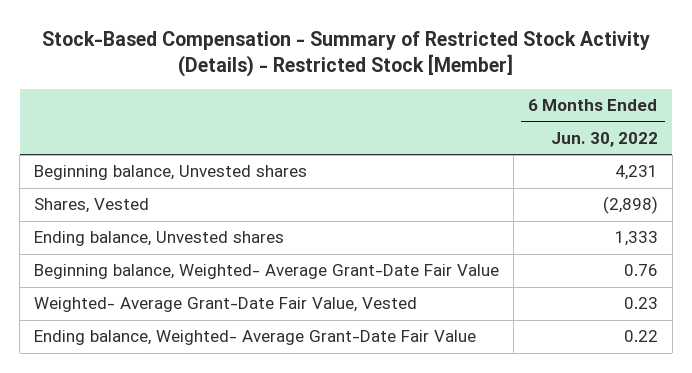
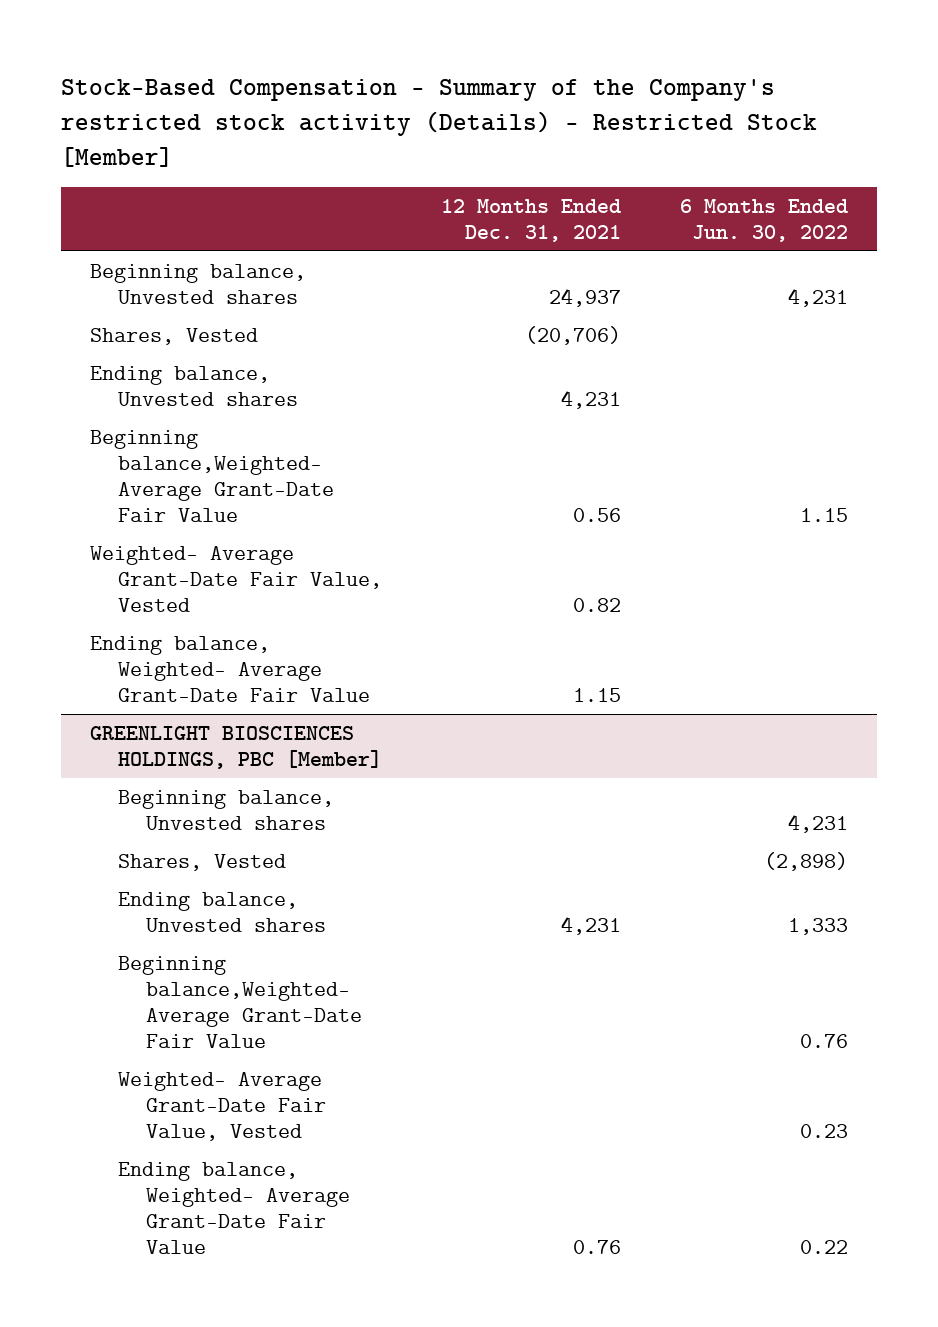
- Stock-Based Compensation - Summary of Restricted Stock Activity (Details) - Restricted Stock [Member]
+ Stock-Based Compensation - Summary of the Company's restricted stock activity (Details) - Restricted Stock [Member]
- | 6 Months Ended Jun. 30, 2022
+ | 12 Months Ended Dec. 31, 2021 | 6 Months Ended Jun. 30, 2022
+ Shares, Vested | (20,706) |
+ Ending balance, Unvested shares | 4,231 |
+ Beginning balance,Weighted- Average Grant-Date Fair Value | 0.56 | 1.15
+ Weighted- Average Grant-Date Fair Value, Vested | 0.82 |
+ Ending balance, Weighted- Average Grant-Date Fair Value | 1.15 |
+ GREENLIGHT BIOSCIENCES HOLDINGS, PBC [Member]
+ Beginning balance, Unvested shares | | 4,231
- Beginning balance, Weighted- Average Grant-Date Fair Value | 0.76
+ Beginning balance,Weighted- Average Grant-Date Fair Value | | 0.76

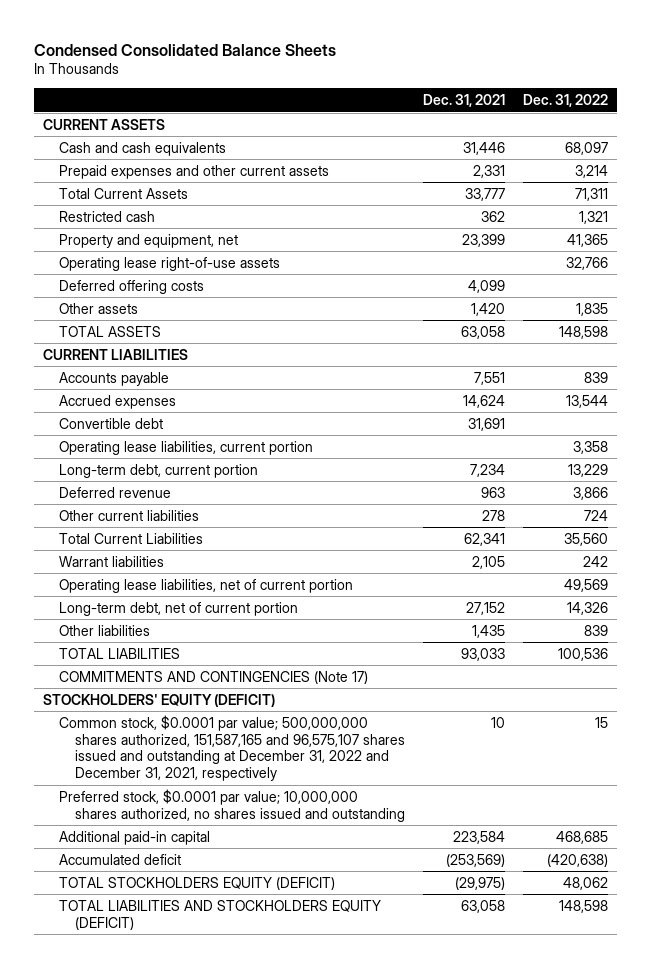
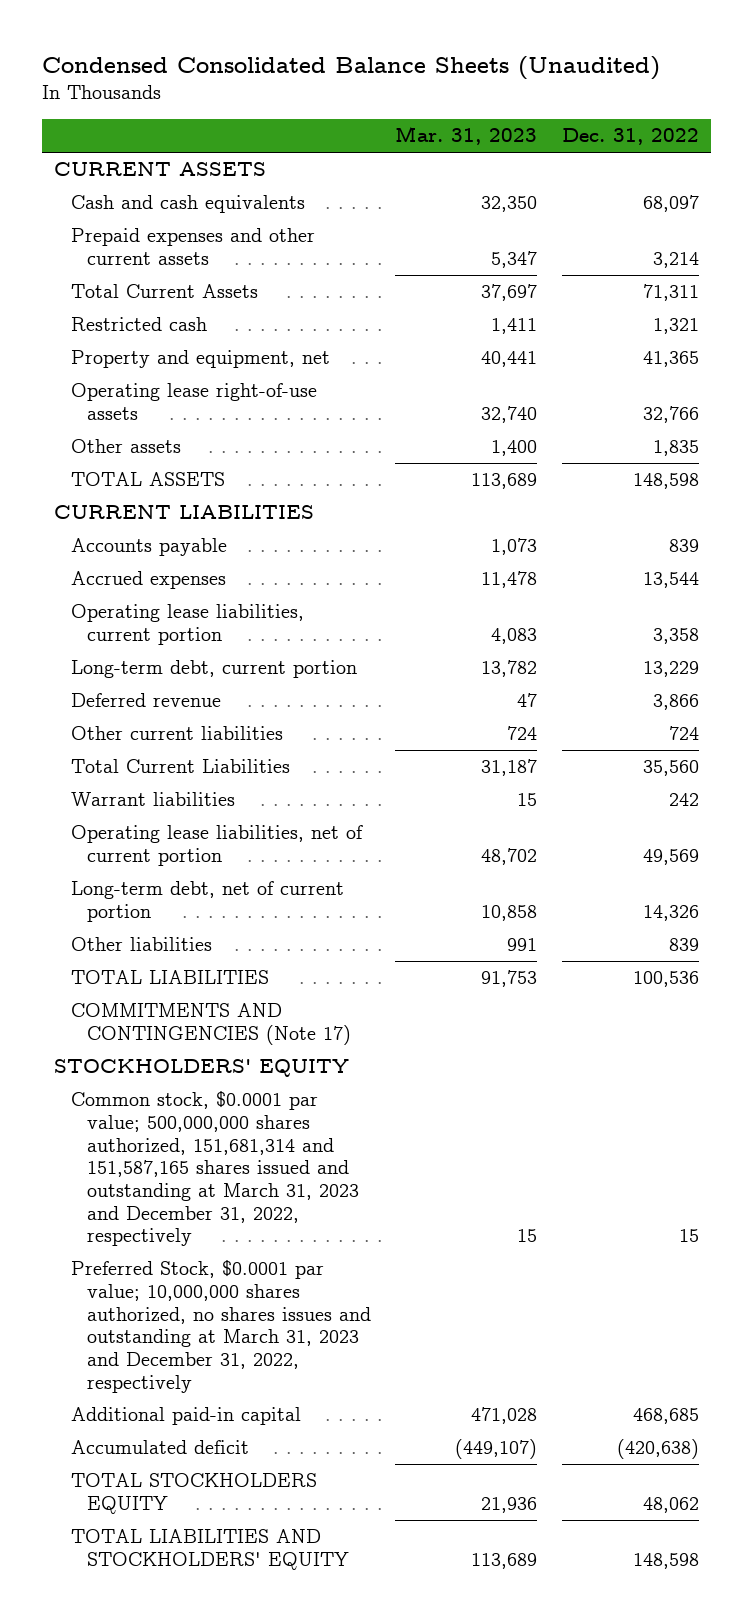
- Condensed Consolidated Balance Sheets
+ Condensed Consolidated Balance Sheets (Unaudited)
- | Dec. 31, 2021 | Dec. 31, 2022
+ | Mar. 31, 2023 | Dec. 31, 2022
- Deferred offering costs | 4,099 |
- Convertible debt | 31,691 |
- STOCKHOLDERS' EQUITY (DEFICIT)
- Common stock, $0.0001 par value; 500,000,000 shares authorized, 151,587,165 and 96,575,107 shares issued and outstanding at December 31, 2022 and December 31, 2021, respectively | 10 | 15
- Preferred stock, $0.0001 par value; 10,000,000 shares authorized, no shares issued and outstanding
+ STOCKHOLDERS' EQUITY
+ Common stock, $0.0001 par value; 500,000,000 shares authorized, 151,681,314 and 151,587,165 shares issued and outstanding at March 31, 2023 and December 31, 2022, respectively | 15 | 15
+ Preferred Stock, $0.0001 par value; 10,000,000 shares authorized, no shares issues and outstanding at March 31, 2023 and December 31, 2022, respectively
- TOTAL STOCKHOLDERS EQUITY (DEFICIT) | (29,975) | 48,062
- TOTAL LIABILITIES AND STOCKHOLDERS EQUITY (DEFICIT) | 63,058 | 148,598
+ TOTAL STOCKHOLDERS EQUITY | 21,936 | 48,062
+ TOTAL LIABILITIES AND STOCKHOLDERS' EQUITY | 113,689 | 148,598

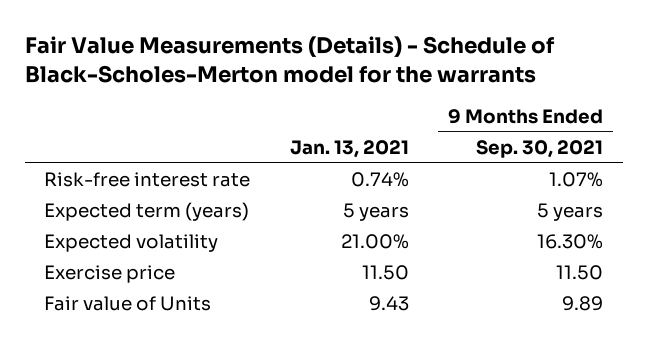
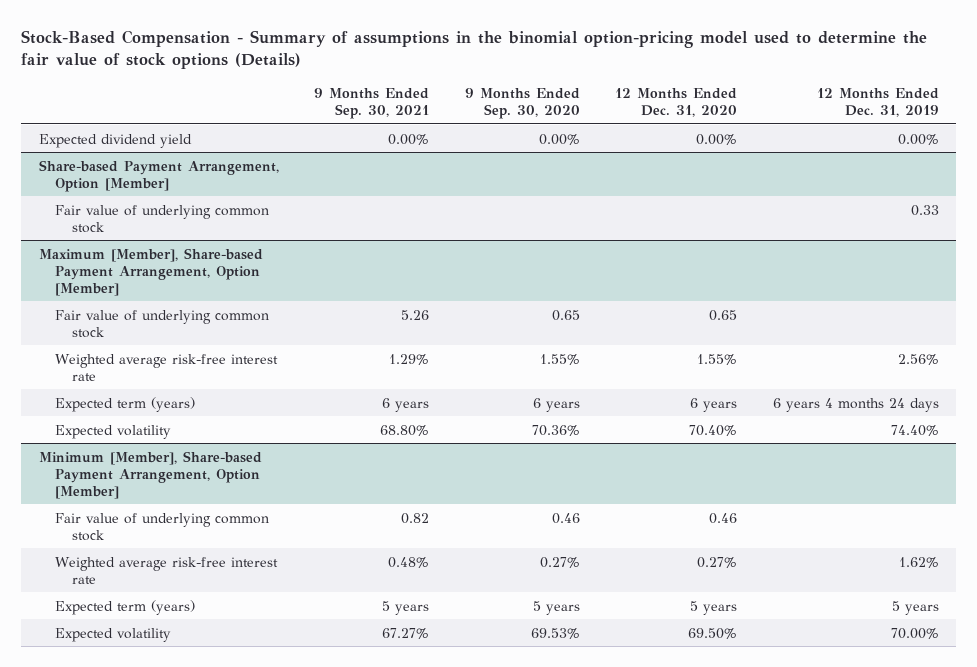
- Fair Value Measurements (Details) - Schedule of Black-Scholes-Merton model for the warrants
+ Stock-Based Compensation - Summary of assumptions in the binomial option-pricing model used to determine the fair value of stock options (Details)
- | Jan. 13, 2021 | 9 Months Ended Sep. 30, 2021
+ | 9 Months Ended Sep. 30, 2021 | 9 Months Ended Sep. 30, 2020 | 12 Months Ended Dec. 31, 2020 | 12 Months Ended Dec. 31, 2019
- Risk-free interest rate | 0.74% | 1.07%
+ Expected dividend yield | 0.00% | 0.00% | 0.00% | 0.00%
+ Share-based Payment Arrangement, Option [Member]
+ Fair value of underlying common stock | | | | 0.33
+ Maximum [Member], Share-based Payment Arrangement, Option [Member]
+ Fair value of underlying common stock | 5.26 | 0.65 | 0.65 |
+ Weighted average risk-free interest rate | 1.29% | 1.55% | 1.55% | 2.56%
+ Expected term (years) | 6 years | 6 years | 6 years | 6 years 4 months 24 days
+ Expected volatility | 68.80% | 70.36% | 70.40% | 74.40%
+ Minimum [Member], Share-based Payment Arrangement, Option [Member]
+ Fair value of underlying common stock | 0.82 | 0.46 | 0.46 |
+ Weighted average risk-free interest rate | 0.48% | 0.27% | 0.27% | 1.62%
- Expected volatility | 21.00% | 16.30%
- Exercise price | 11.50 | 11.50
- Fair value of Units | 9.43 | 9.89
+ Expected volatility | 67.27% | 69.53% | 69.50% | 70.00%

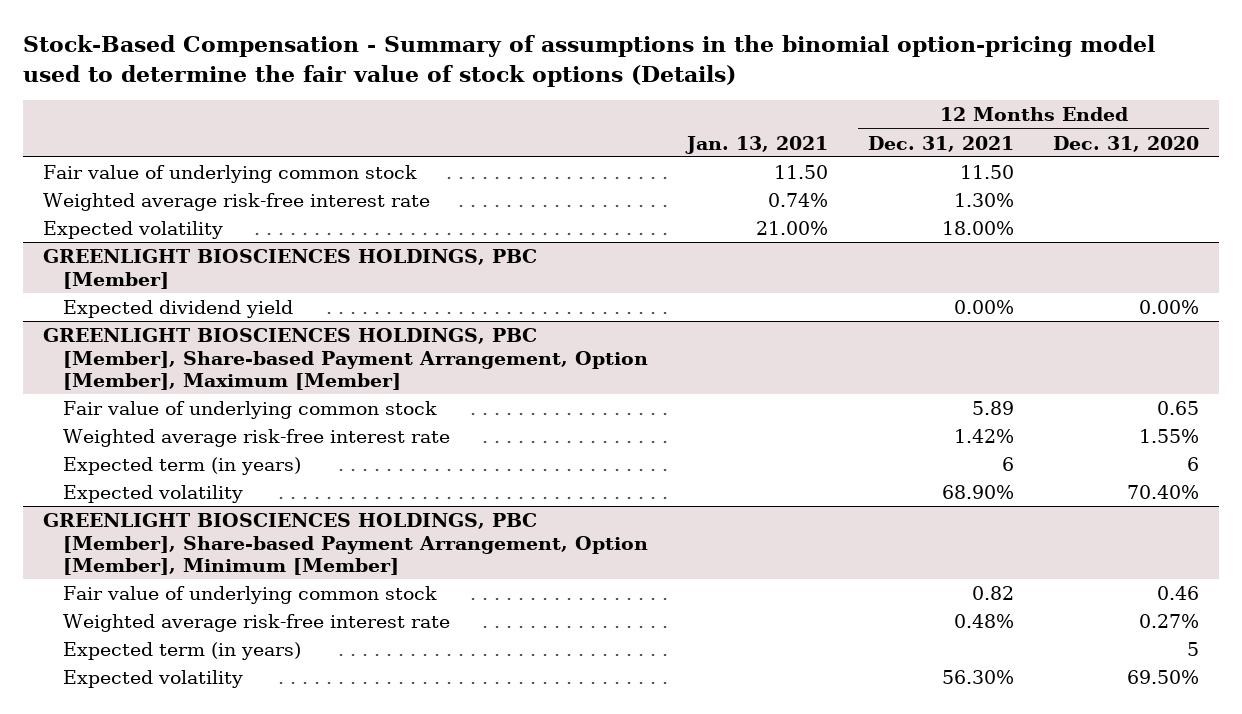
- | 9 Months Ended Sep. 30, 2021 | 9 Months Ended Sep. 30, 2020 | 12 Months Ended Dec. 31, 2020 | 12 Months Ended Dec. 31, 2019
+ | Jan. 13, 2021 | 12 Months Ended Dec. 31, 2021 | 12 Months Ended Dec. 31, 2020
- Expected dividend yield | 0.00% | 0.00% | 0.00% | 0.00%
- Share-based Payment Arrangement, Option [Member]
- Maximum [Member], Share-based Payment Arrangement, Option [Member]
+ Weighted average risk-free interest rate | 0.74% | 1.30% |
+ Expected volatility | 21.00% | 18.00% |
+ GREENLIGHT BIOSCIENCES HOLDINGS, PBC [Member]
+ Expected dividend yield | | 0.00% | 0.00%
+ GREENLIGHT BIOSCIENCES HOLDINGS, PBC [Member], Share-based Payment Arrangement, Option [Member], Maximum [Member]
- Expected term (years) | 6 years | 6 years | 6 years | 6 years 4 months 24 days
+ Expected term (in years) | | 6 | 6
- Minimum [Member], Share-based Payment Arrangement, Option [Member]
+ GREENLIGHT BIOSCIENCES HOLDINGS, PBC [Member], Share-based Payment Arrangement, Option [Member], Minimum [Member]
- Expected term (years) | 5 years | 5 years | 5 years | 5 years
+ Expected term (in years) | | | 5

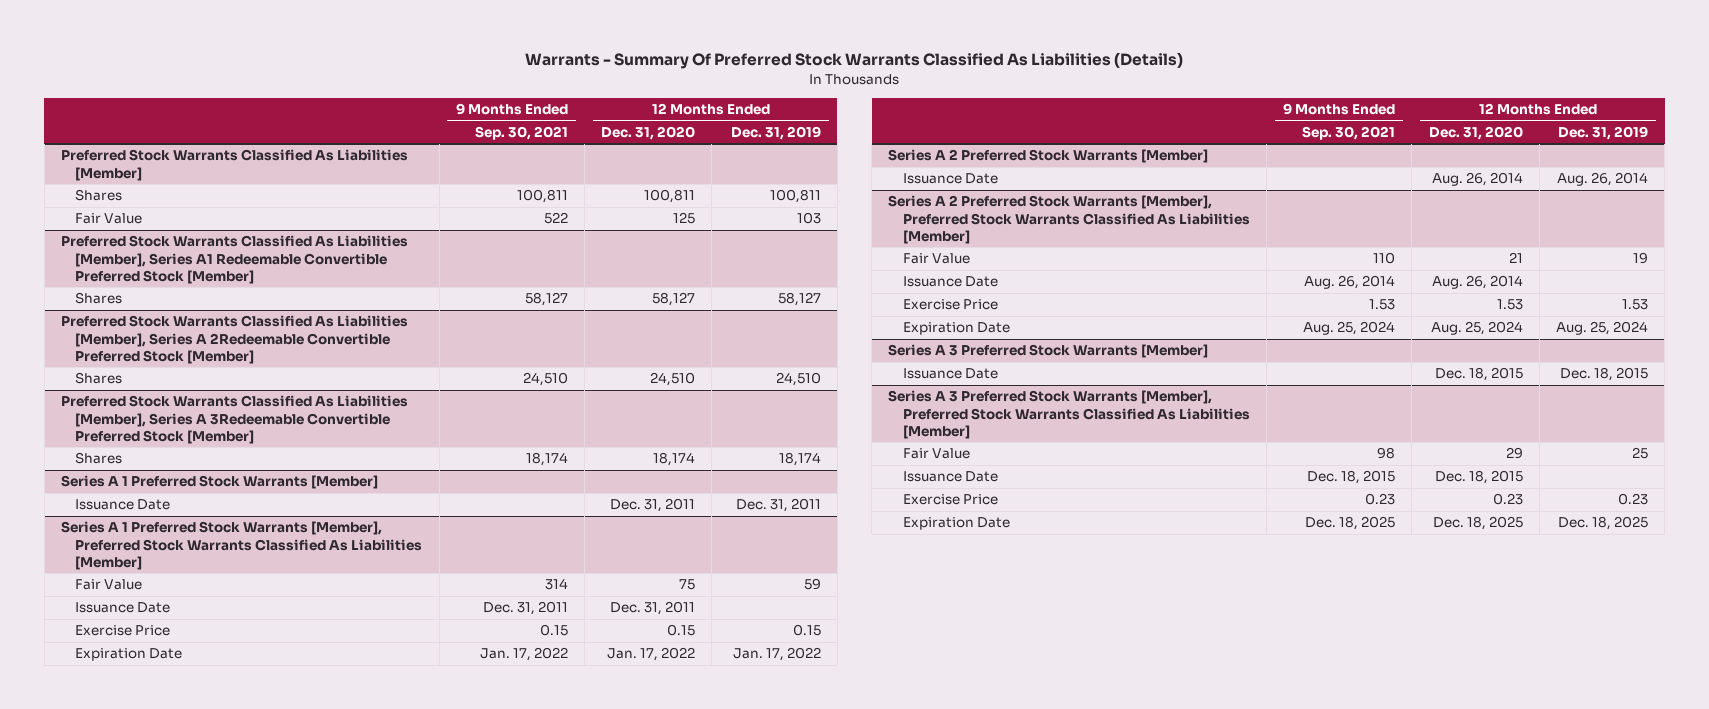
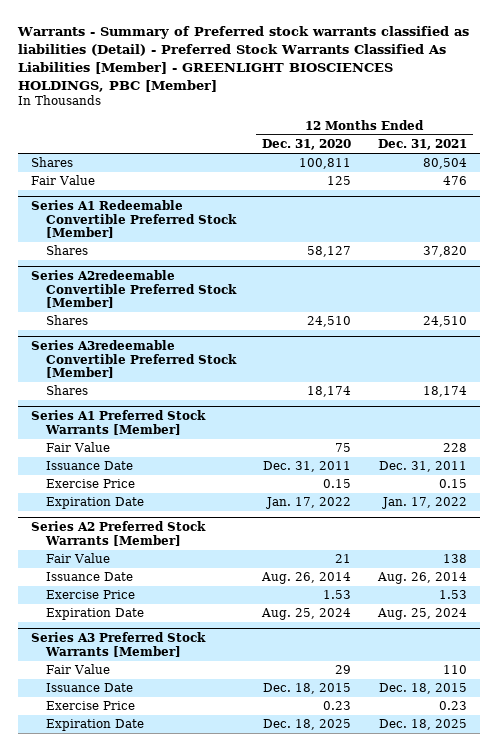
- Warrants - Summary Of Preferred Stock Warrants Classified As Liabilities (Details)
+ Warrants - Summary of Preferred stock warrants classified as liabilities (Detail) - Preferred Stock Warrants Classified As Liabilities [Member] - GREENLIGHT BIOSCIENCES HOLDINGS, PBC [Member]
- | 9 Months Ended Sep. 30, 2021 | 12 Months Ended Dec. 31, 2020 | 12 Months Ended Dec. 31, 2019
+ | 12 Months Ended Dec. 31, 2020 | 12 Months Ended Dec. 31, 2021
- Preferred Stock Warrants Classified As Liabilities [Member]
- Preferred Stock Warrants Classified As Liabilities [Member], Series A1 Redeemable Convertible Preferred Stock [Member]
+ Series A1 Redeemable Convertible Preferred Stock [Member]
- Preferred Stock Warrants Classified As Liabilities [Member], Series A 2Redeemable Convertible Preferred Stock [Member]
+ Series A2redeemable Convertible Preferred Stock [Member]
- Preferred Stock Warrants Classified As Liabilities [Member], Series A 3Redeemable Convertible Preferred Stock [Member]
+ Series A3redeemable Convertible Preferred Stock [Member]
- Series A 1 Preferred Stock Warrants [Member]
- Issuance Date | | Dec. 31, 2011 | Dec. 31, 2011
- Series A 1 Preferred Stock Warrants [Member], Preferred Stock Warrants Classified As Liabilities [Member]
+ Series A1 Preferred Stock Warrants [Member]
- Series A 2 Preferred Stock Warrants [Member]
- Issuance Date | | Aug. 26, 2014 | Aug. 26, 2014
- Series A 2 Preferred Stock Warrants [Member], Preferred Stock Warrants Classified As Liabilities [Member]
+ Series A2 Preferred Stock Warrants [Member]
- Series A 3 Preferred Stock Warrants [Member]
- Issuance Date | | Dec. 18, 2015 | Dec. 18, 2015
- Series A 3 Preferred Stock Warrants [Member], Preferred Stock Warrants Classified As Liabilities [Member]
+ Series A3 Preferred Stock Warrants [Member]

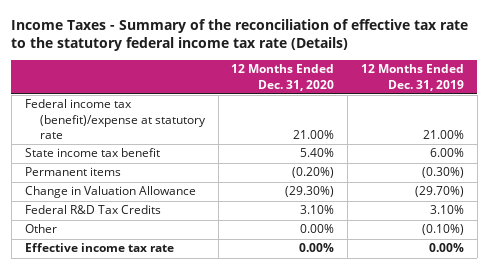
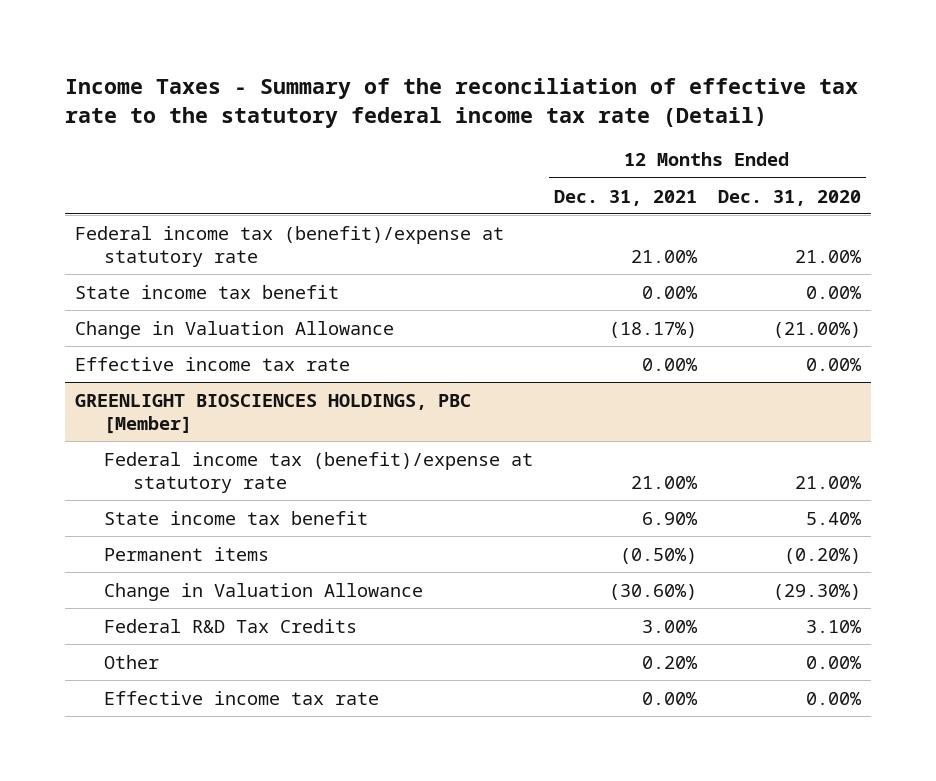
- Income Taxes - Summary of the reconciliation of effective tax rate to the statutory federal income tax rate (Details)
+ Income Taxes - Summary of the reconciliation of effective tax rate to the statutory federal income tax rate (Detail)
- | 12 Months Ended Dec. 31, 2020 | 12 Months Ended Dec. 31, 2019
+ | 12 Months Ended Dec. 31, 2021 | 12 Months Ended Dec. 31, 2020
+ State income tax benefit | 0.00% | 0.00%
+ Change in Valuation Allowance | (18.17%) | (21.00%)
+ Effective income tax rate | 0.00% | 0.00%
+ GREENLIGHT BIOSCIENCES HOLDINGS, PBC [Member]
+ Federal income tax (benefit)/expense at statutory rate | 21.00% | 21.00%

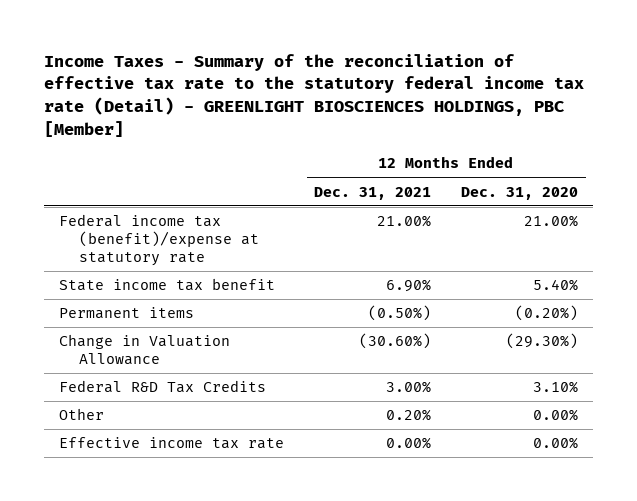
- Income Taxes - Summary of the reconciliation of effective tax rate to the statutory federal income tax rate (Detail)
+ Income Taxes - Summary of the reconciliation of effective tax rate to the statutory federal income tax rate (Detail) - GREENLIGHT BIOSCIENCES HOLDINGS, PBC [Member]
- State income tax benefit | 0.00% | 0.00%
- Change in Valuation Allowance | (18.17%) | (21.00%)
- Effective income tax rate | 0.00% | 0.00%
- GREENLIGHT BIOSCIENCES HOLDINGS, PBC [Member]
- Federal income tax (benefit)/expense at statutory rate | 21.00% | 21.00%

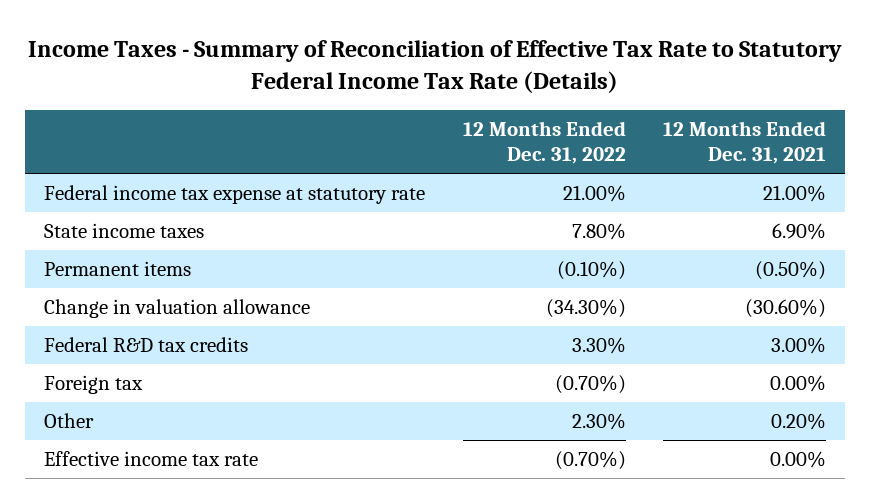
- Income Taxes - Summary of the reconciliation of effective tax rate to the statutory federal income tax rate (Detail) - GREENLIGHT BIOSCIENCES HOLDINGS, PBC [Member]
+ Income Taxes - Summary of Reconciliation of Effective Tax Rate to Statutory Federal Income Tax Rate (Details)
- | 12 Months Ended Dec. 31, 2021 | 12 Months Ended Dec. 31, 2020
+ | 12 Months Ended Dec. 31, 2022 | 12 Months Ended Dec. 31, 2021
- Federal income tax (benefit)/expense at statutory rate | 21.00% | 21.00%
- State income tax benefit | 6.90% | 5.40%
+ Federal income tax expense at statutory rate | 21.00% | 21.00%
+ State income taxes | 7.80% | 6.90%
- Change in Valuation Allowance | (30.60%) | (29.30%)
- Federal R&D Tax Credits | 3.00% | 3.10%
+ Change in valuation allowance | (34.30%) | (30.60%)
+ Federal R&D tax credits | 3.30% | 3.00%
+ Foreign tax | (0.70%) | 0.00%

